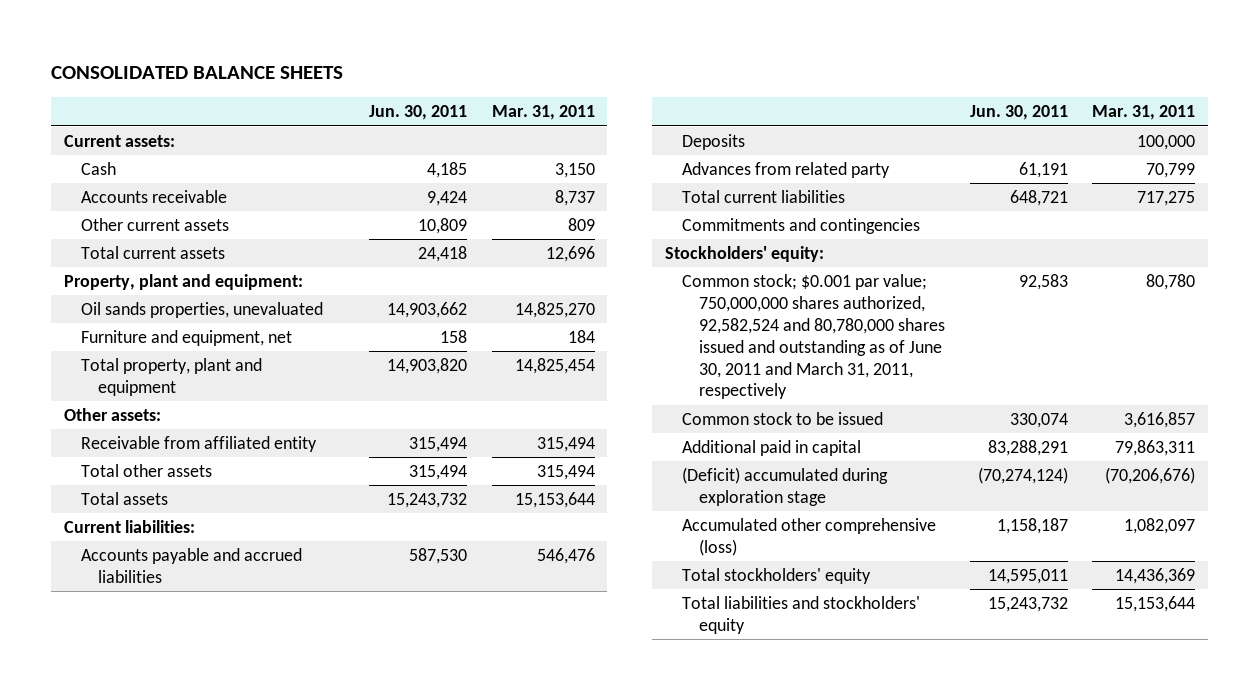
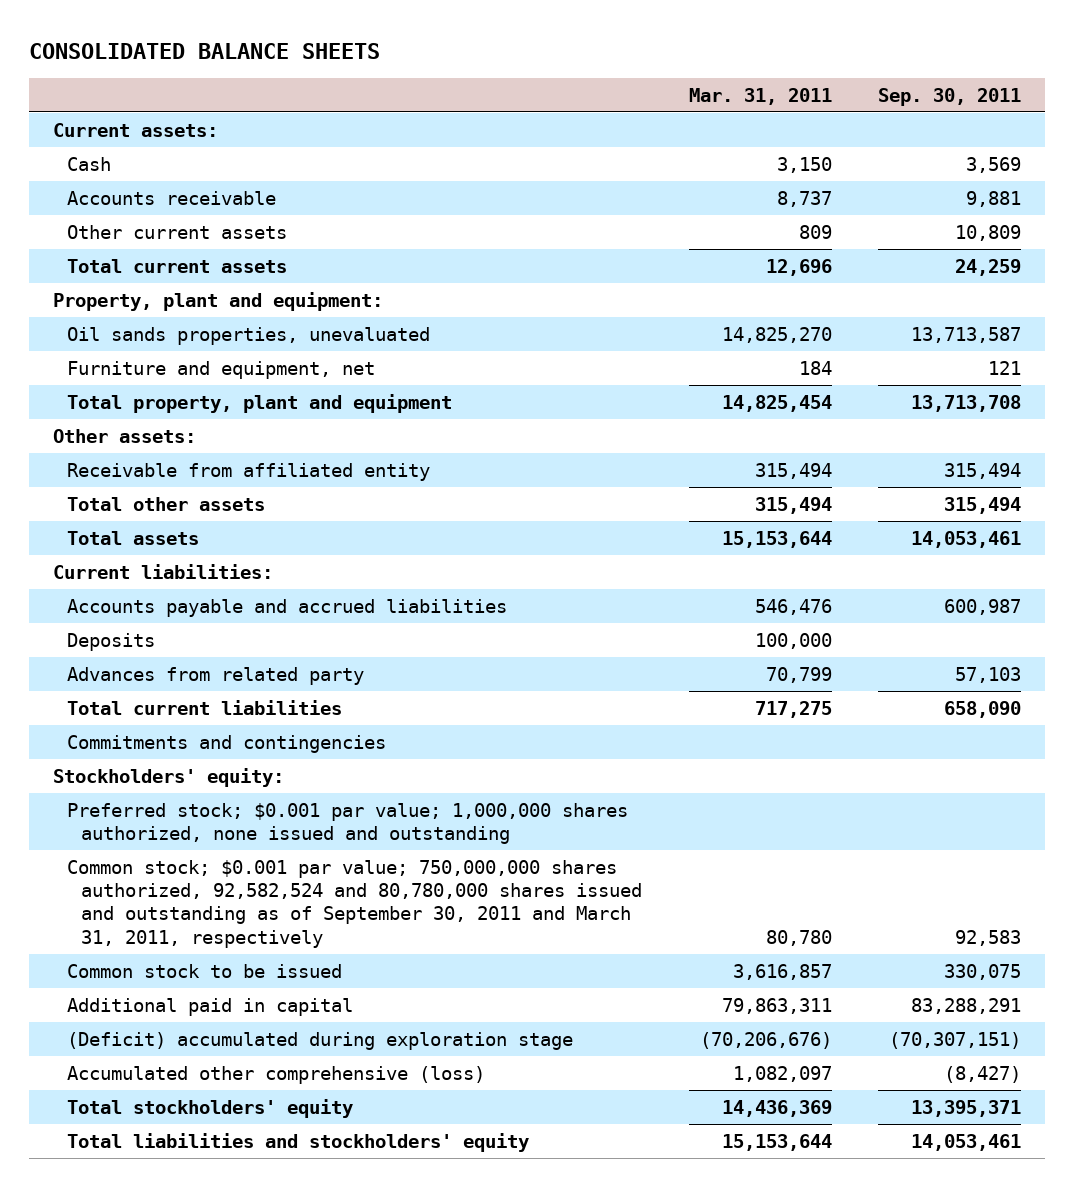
- | Jun. 30, 2011 | Mar. 31, 2011
+ | Mar. 31, 2011 | Sep. 30, 2011
- Common stock; $0.001 par value; 750,000,000 shares authorized, 92,582,524 and 80,780,000 shares issued and outstanding as of June 30, 2011 and March 31, 2011, respectively | 92,583 | 80,780
+ Preferred stock; $0.001 par value; 1,000,000 shares authorized, none issued and outstanding
+ Common stock; $0.001 par value; 750,000,000 shares authorized, 92,582,524 and 80,780,000 shares issued and outstanding as of September 30, 2011 and March 31, 2011, respectively | 80,780 | 92,583

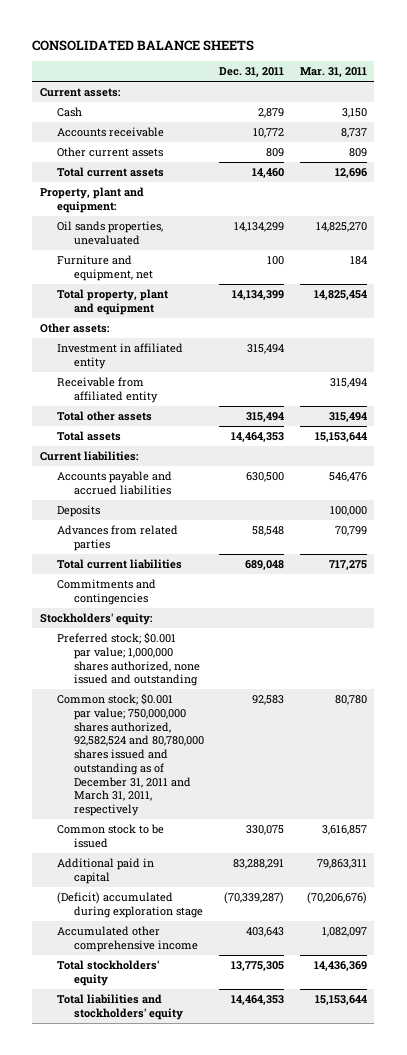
- | Mar. 31, 2011 | Sep. 30, 2011
+ | Dec. 31, 2011 | Mar. 31, 2011
+ Investment in affiliated entity | 315,494 |
- Advances from related party | 70,799 | 57,103
+ Advances from related parties | 58,548 | 70,799
- Common stock; $0.001 par value; 750,000,000 shares authorized, 92,582,524 and 80,780,000 shares issued and outstanding as of September 30, 2011 and March 31, 2011, respectively | 80,780 | 92,583
+ Common stock; $0.001 par value; 750,000,000 shares authorized, 92,582,524 and 80,780,000 shares issued and outstanding as of December 31, 2011 and March 31, 2011, respectively | 92,583 | 80,780
- Accumulated other comprehensive (loss) | 1,082,097 | (8,427)
+ Accumulated other comprehensive income | 403,643 | 1,082,097

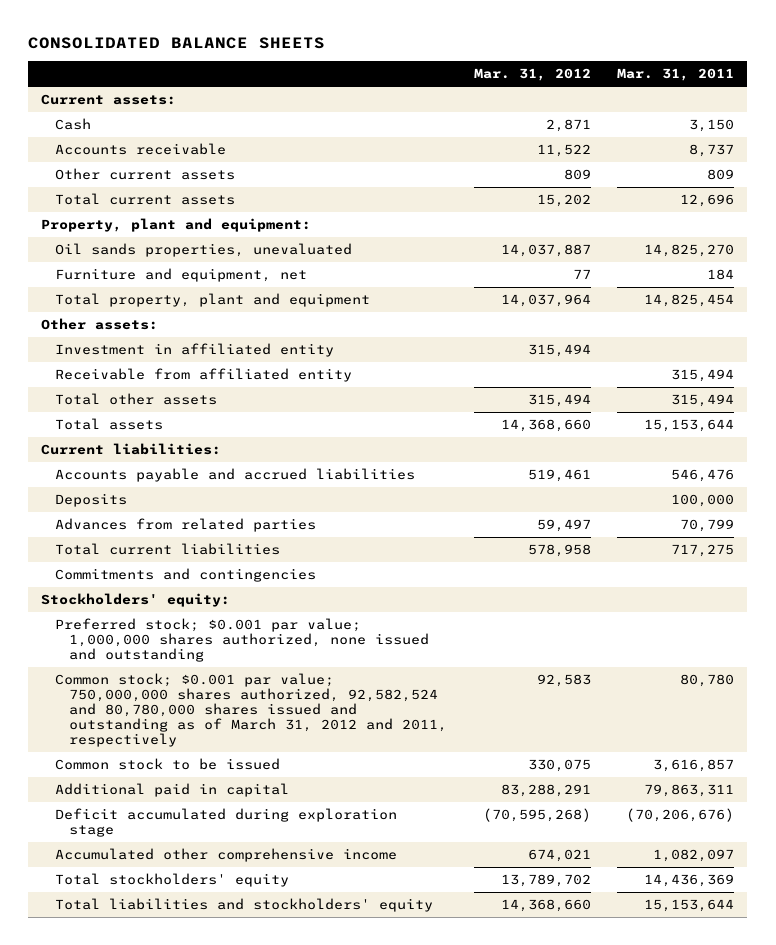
- | Dec. 31, 2011 | Mar. 31, 2011
+ | Mar. 31, 2012 | Mar. 31, 2011
- Common stock; $0.001 par value; 750,000,000 shares authorized, 92,582,524 and 80,780,000 shares issued and outstanding as of December 31, 2011 and March 31, 2011, respectively | 92,583 | 80,780
+ Common stock; $0.001 par value; 750,000,000 shares authorized, 92,582,524 and 80,780,000 shares issued and outstanding as of March 31, 2012 and 2011, respectively | 92,583 | 80,780
- (Deficit) accumulated during exploration stage | (70,339,287) | (70,206,676)
+ Deficit accumulated during exploration stage | (70,595,268) | (70,206,676)

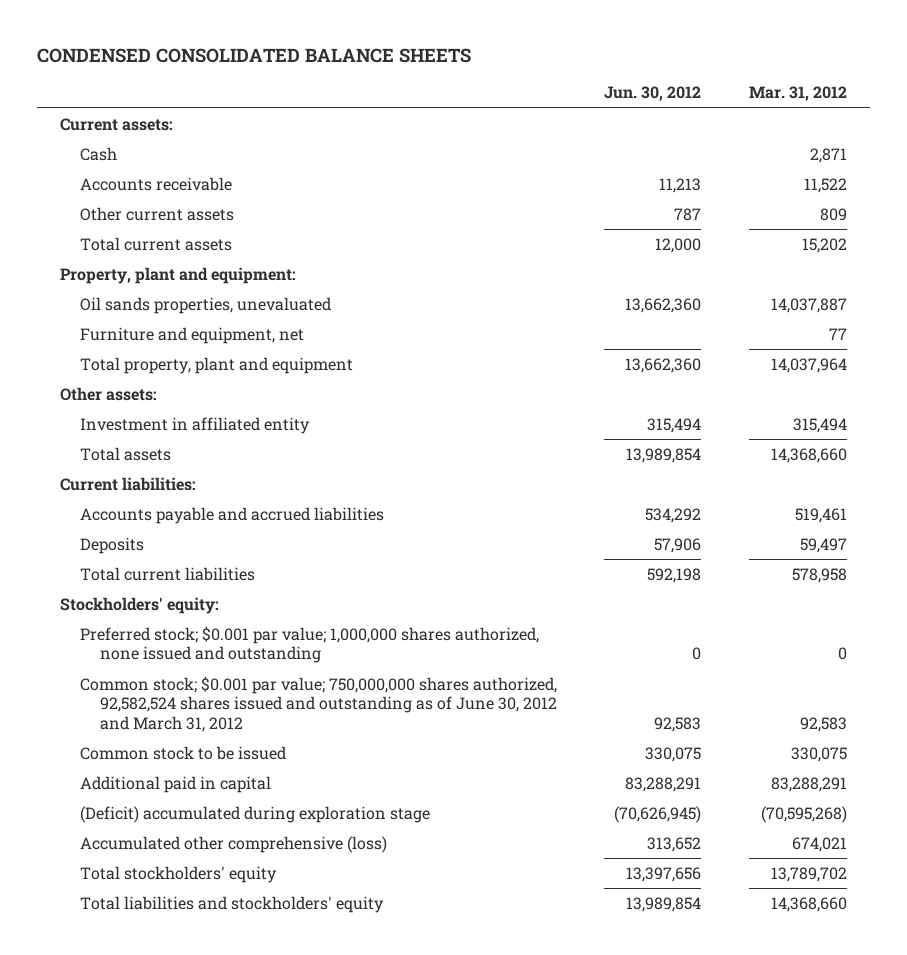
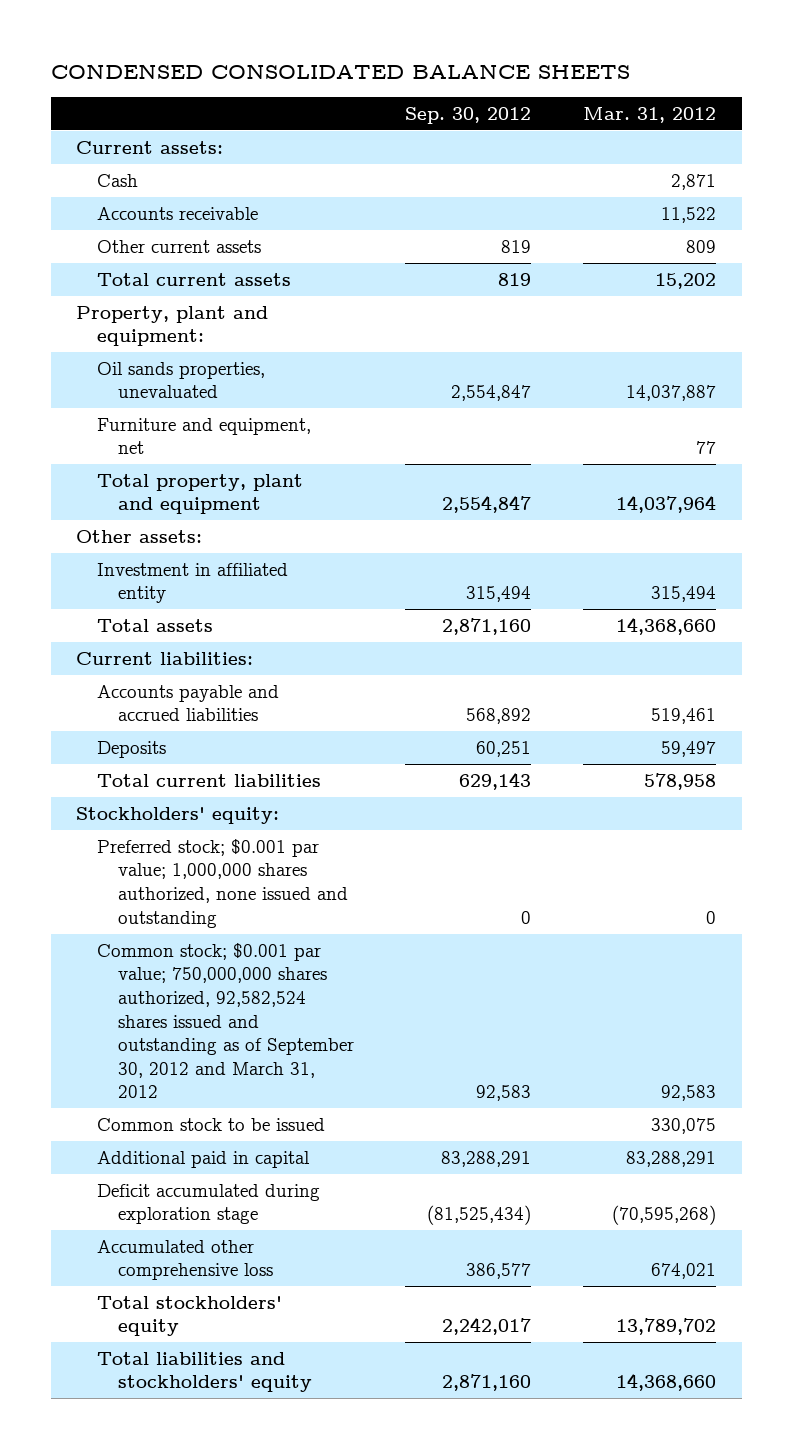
- | Jun. 30, 2012 | Mar. 31, 2012
+ | Sep. 30, 2012 | Mar. 31, 2012
- Common stock; $0.001 par value; 750,000,000 shares authorized, 92,582,524 shares issued and outstanding as of June 30, 2012 and March 31, 2012 | 92,583 | 92,583
+ Common stock; $0.001 par value; 750,000,000 shares authorized, 92,582,524 shares issued and outstanding as of September 30, 2012 and March 31, 2012 | 92,583 | 92,583
- (Deficit) accumulated during exploration stage | (70,626,945) | (70,595,268)
- Accumulated other comprehensive (loss) | 313,652 | 674,021
+ Deficit accumulated during exploration stage | (81,525,434) | (70,595,268)
+ Accumulated other comprehensive loss | 386,577 | 674,021

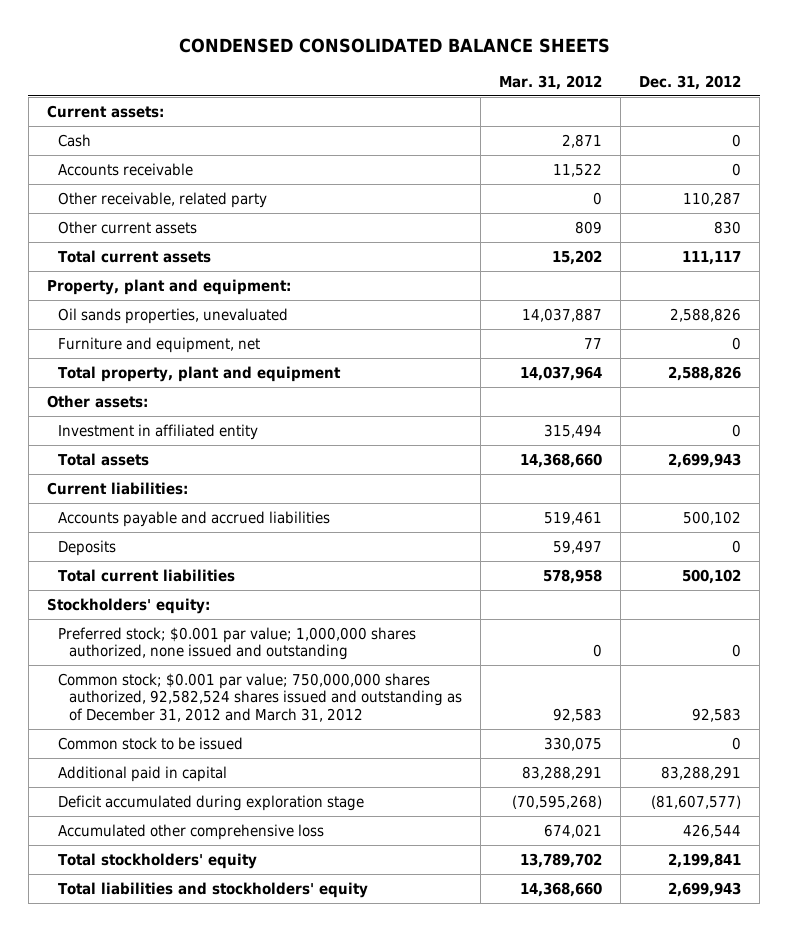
- | Sep. 30, 2012 | Mar. 31, 2012
+ | Mar. 31, 2012 | Dec. 31, 2012
+ Other receivable, related party | 0 | 110,287
- Common stock; $0.001 par value; 750,000,000 shares authorized, 92,582,524 shares issued and outstanding as of September 30, 2012 and March 31, 2012 | 92,583 | 92,583
+ Common stock; $0.001 par value; 750,000,000 shares authorized, 92,582,524 shares issued and outstanding as of December 31, 2012 and March 31, 2012 | 92,583 | 92,583

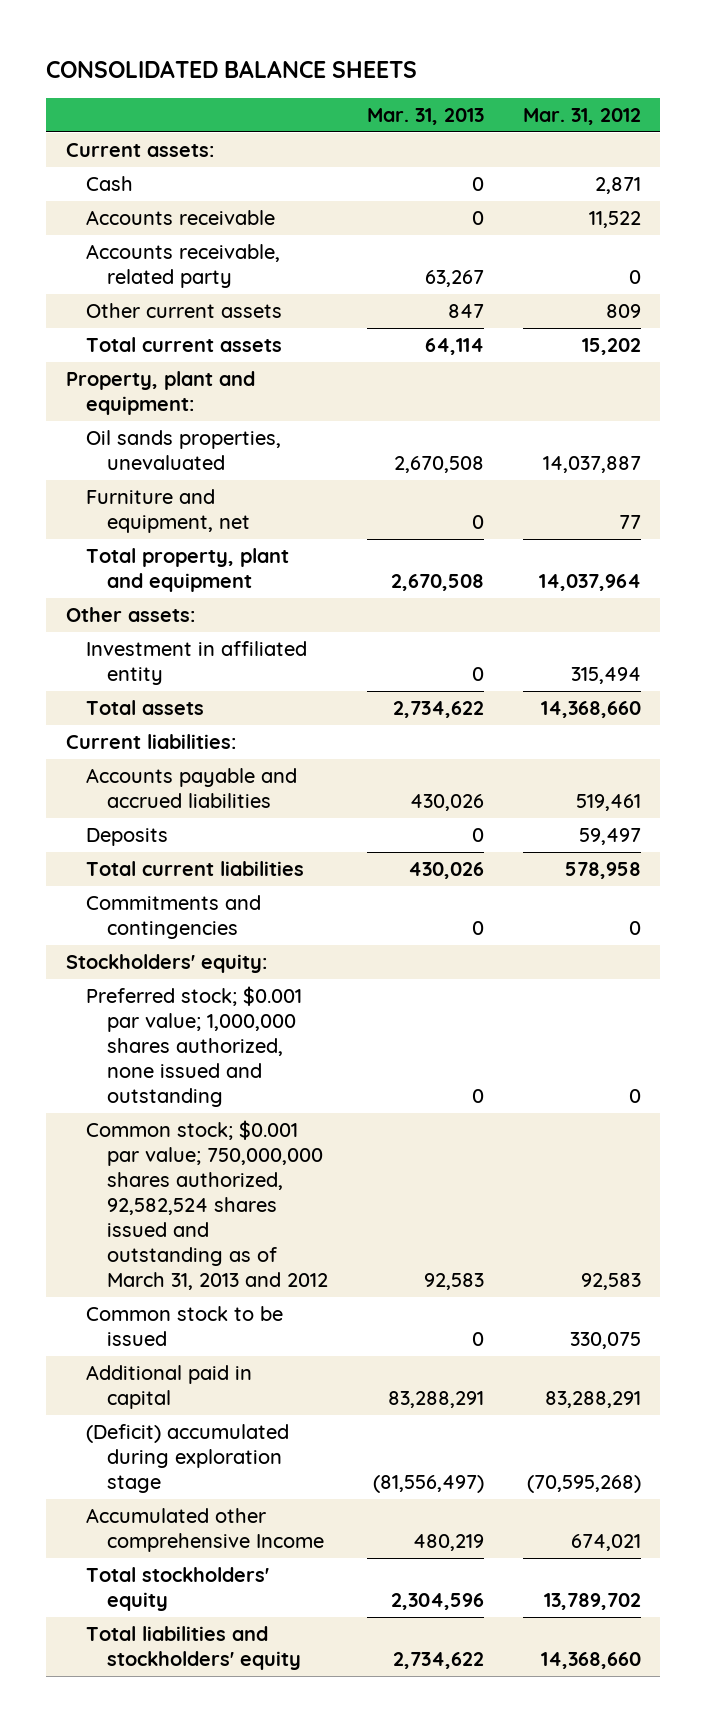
- CONDENSED CONSOLIDATED BALANCE SHEETS
+ CONSOLIDATED BALANCE SHEETS
- | Mar. 31, 2012 | Dec. 31, 2012
+ | Mar. 31, 2013 | Mar. 31, 2012
- Other receivable, related party | 0 | 110,287
+ Accounts receivable, related party | 63,267 | 0
+ Commitments and contingencies | 0 | 0
- Common stock; $0.001 par value; 750,000,000 shares authorized, 92,582,524 shares issued and outstanding as of December 31, 2012 and March 31, 2012 | 92,583 | 92,583
+ Common stock; $0.001 par value; 750,000,000 shares authorized, 92,582,524 shares issued and outstanding as of March 31, 2013 and 2012 | 92,583 | 92,583
- Deficit accumulated during exploration stage | (70,595,268) | (81,607,577)
- Accumulated other comprehensive loss | 674,021 | 426,544
+ (Deficit) accumulated during exploration stage | (81,556,497) | (70,595,268)
+ Accumulated other comprehensive Income | 480,219 | 674,021

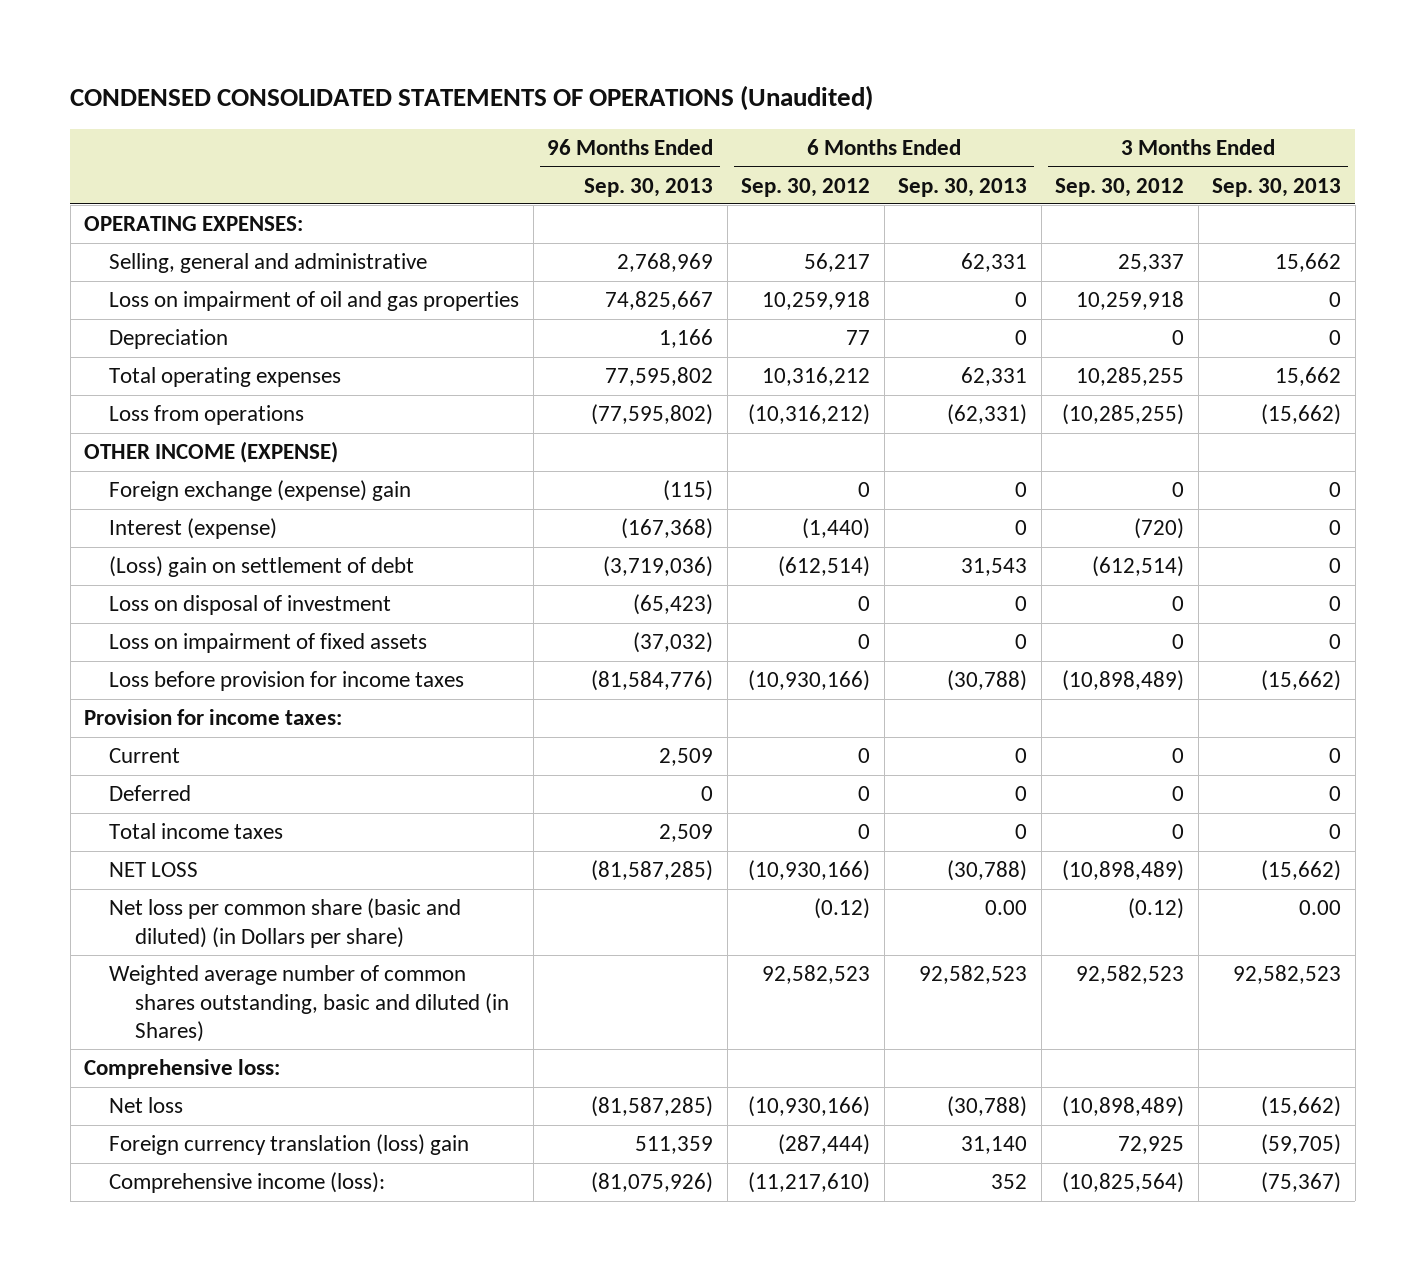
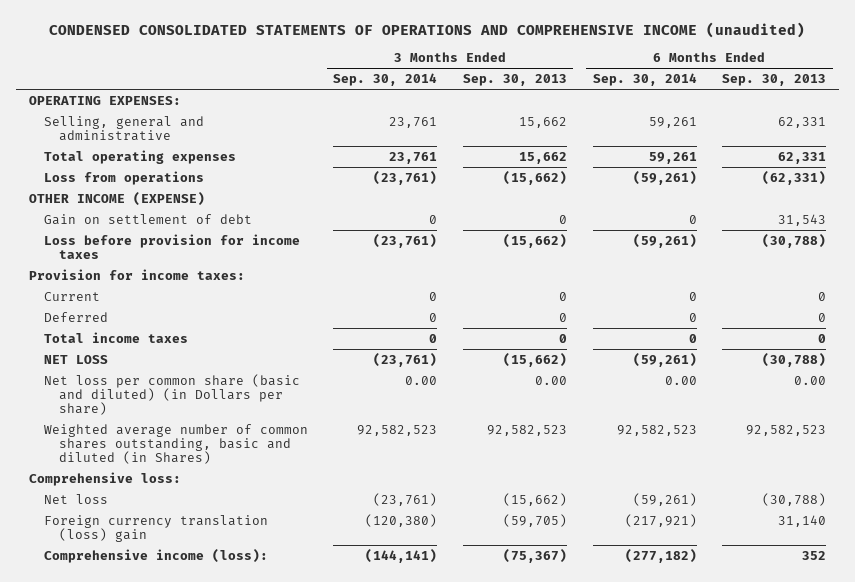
- CONDENSED CONSOLIDATED STATEMENTS OF OPERATIONS (Unaudited)
+ CONDENSED CONSOLIDATED STATEMENTS OF OPERATIONS AND COMPREHENSIVE INCOME (unaudited)
- | 96 Months Ended Sep. 30, 2013 | 6 Months Ended Sep. 30, 2012 | 6 Months Ended Sep. 30, 2013 | 3 Months Ended Sep. 30, 2012 | 3 Months Ended Sep. 30, 2013
+ | 3 Months Ended Sep. 30, 2014 | 3 Months Ended Sep. 30, 2013 | 6 Months Ended Sep. 30, 2014 | 6 Months Ended Sep. 30, 2013
- Loss on impairment of oil and gas properties | 74,825,667 | 10,259,918 | 0 | 10,259,918 | 0
- Depreciation | 1,166 | 77 | 0 | 0 | 0
- Foreign exchange (expense) gain | (115) | 0 | 0 | 0 | 0
- Interest (expense) | (167,368) | (1,440) | 0 | (720) | 0
- (Loss) gain on settlement of debt | (3,719,036) | (612,514) | 31,543 | (612,514) | 0
- Loss on disposal of investment | (65,423) | 0 | 0 | 0 | 0
- Loss on impairment of fixed assets | (37,032) | 0 | 0 | 0 | 0
+ Gain on settlement of debt | 0 | 0 | 0 | 31,543

